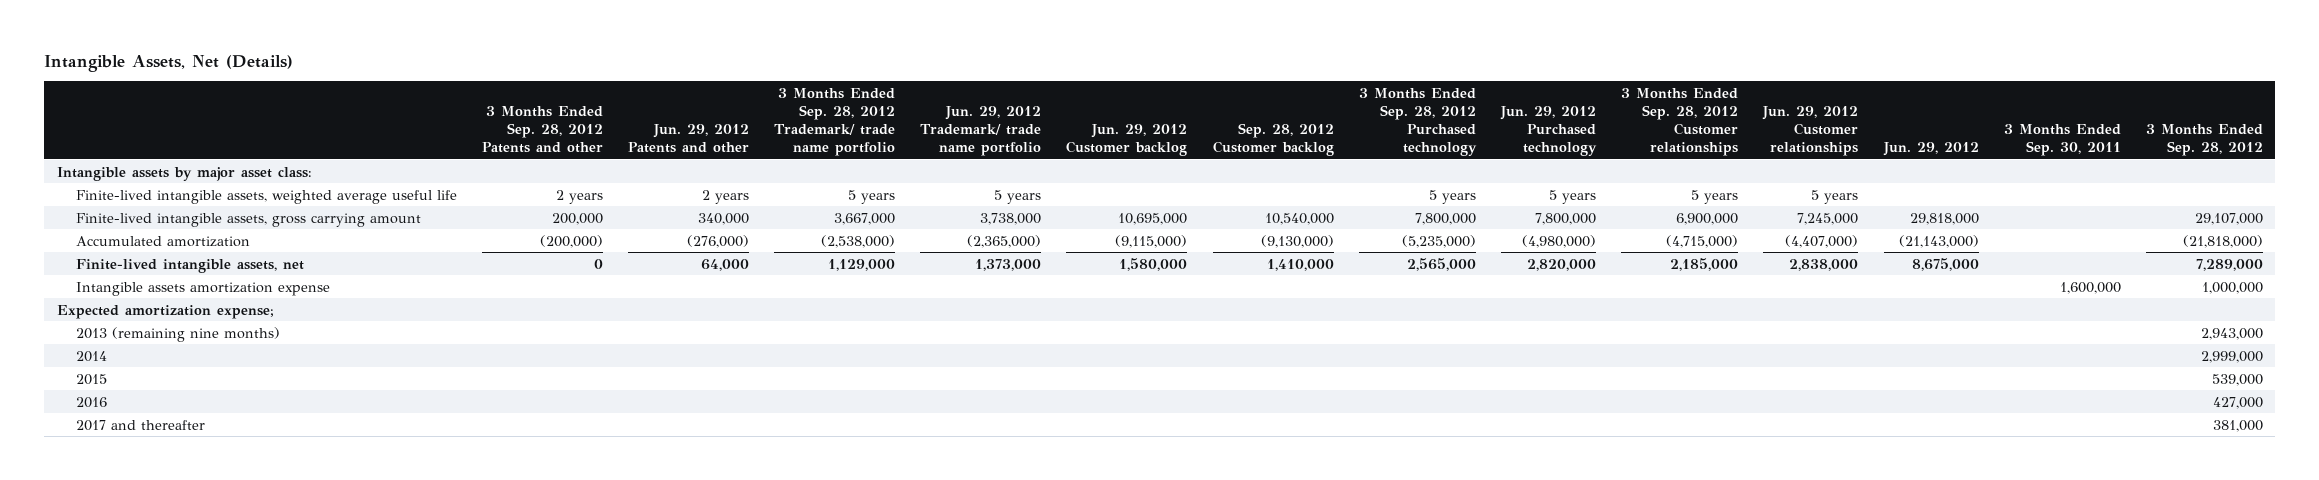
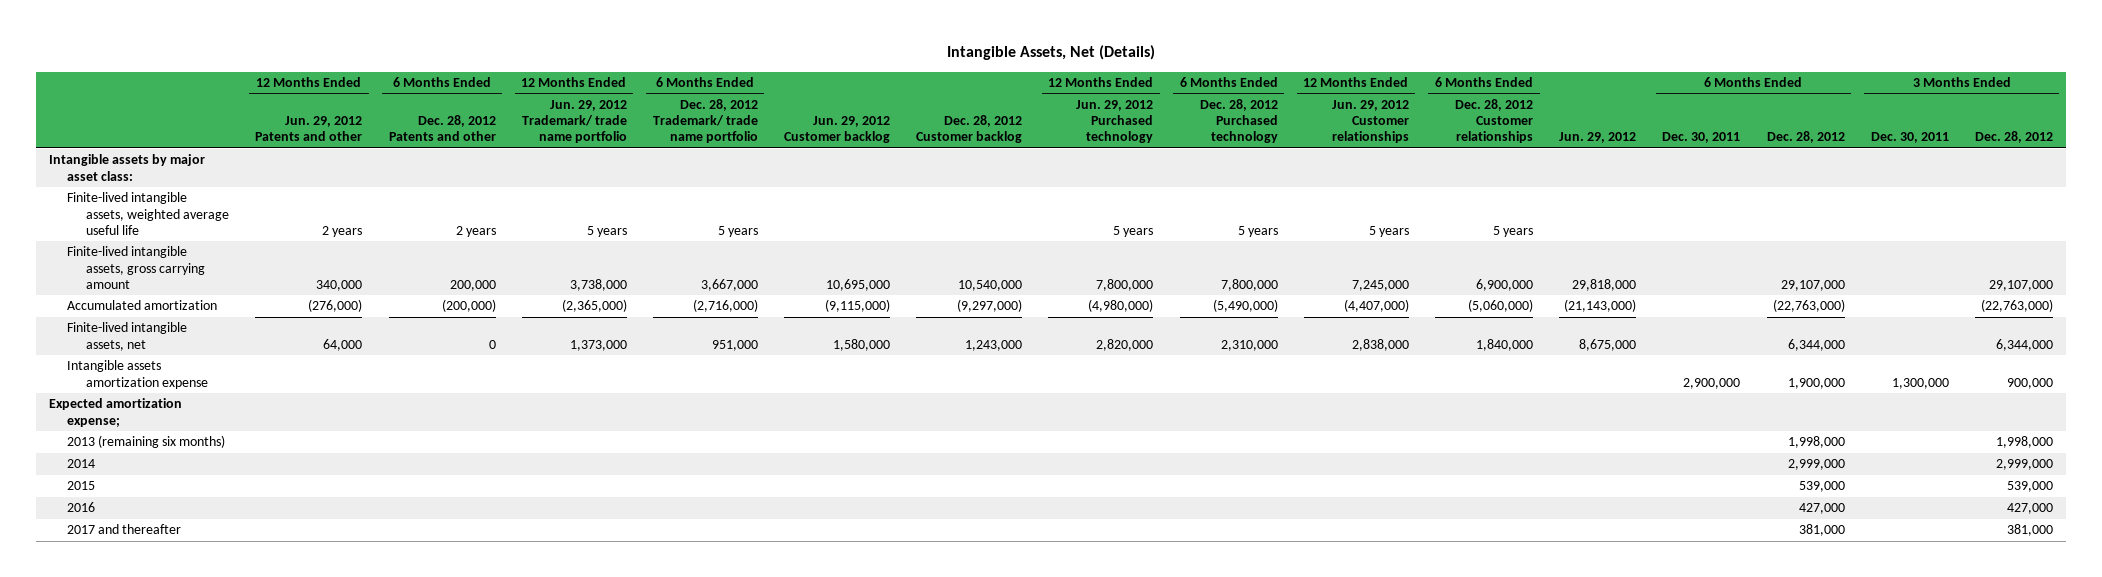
- | 3 Months Ended Sep. 28, 2012 Patents and other | Jun. 29, 2012 Patents and other | 3 Months Ended Sep. 28, 2012 Trademark/ trade name portfolio | Jun. 29, 2012 Trademark/ trade name portfolio | Jun. 29, 2012 Customer backlog | Sep. 28, 2012 Customer backlog | 3 Months Ended Sep. 28, 2012 Purchased technology | Jun. 29, 2012 Purchased technology | 3 Months Ended Sep. 28, 2012 Customer relationships | Jun. 29, 2012 Customer relationships | Jun. 29, 2012 | 3 Months Ended Sep. 30, 2011 | 3 Months Ended Sep. 28, 2012
+ | 12 Months Ended Jun. 29, 2012 Patents and other | 6 Months Ended Dec. 28, 2012 Patents and other | 12 Months Ended Jun. 29, 2012 Trademark/ trade name portfolio | 6 Months Ended Dec. 28, 2012 Trademark/ trade name portfolio | Jun. 29, 2012 Customer backlog | Dec. 28, 2012 Customer backlog | 12 Months Ended Jun. 29, 2012 Purchased technology | 6 Months Ended Dec. 28, 2012 Purchased technology | 12 Months Ended Jun. 29, 2012 Customer relationships | 6 Months Ended Dec. 28, 2012 Customer relationships | Jun. 29, 2012 | 6 Months Ended Dec. 30, 2011 | 6 Months Ended Dec. 28, 2012 | 3 Months Ended Dec. 30, 2011 | 3 Months Ended Dec. 28, 2012
- 2013 (remaining nine months) | | | | | | | | | | | | | 2,943,000
+ 2013 (remaining six months) | | | | | | | | | | | | | 1,998,000 | | 1,998,000

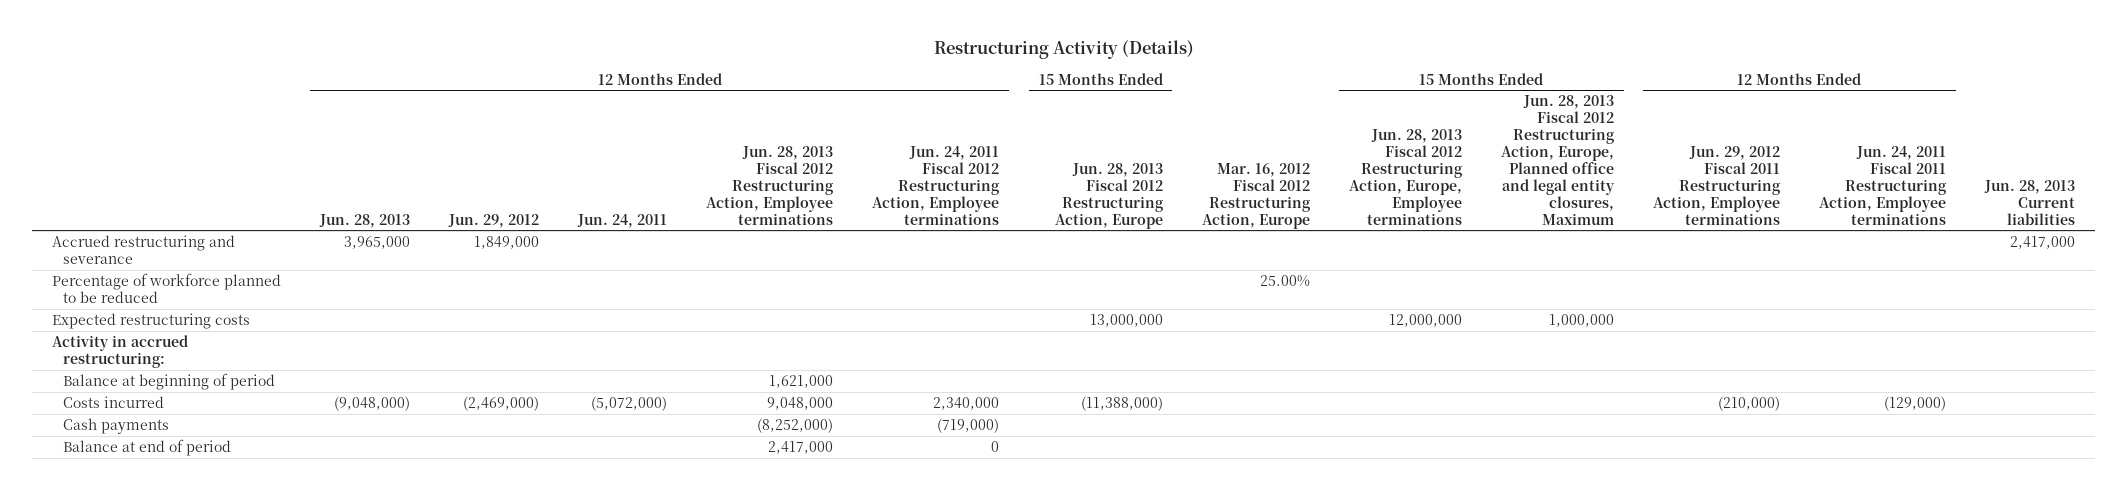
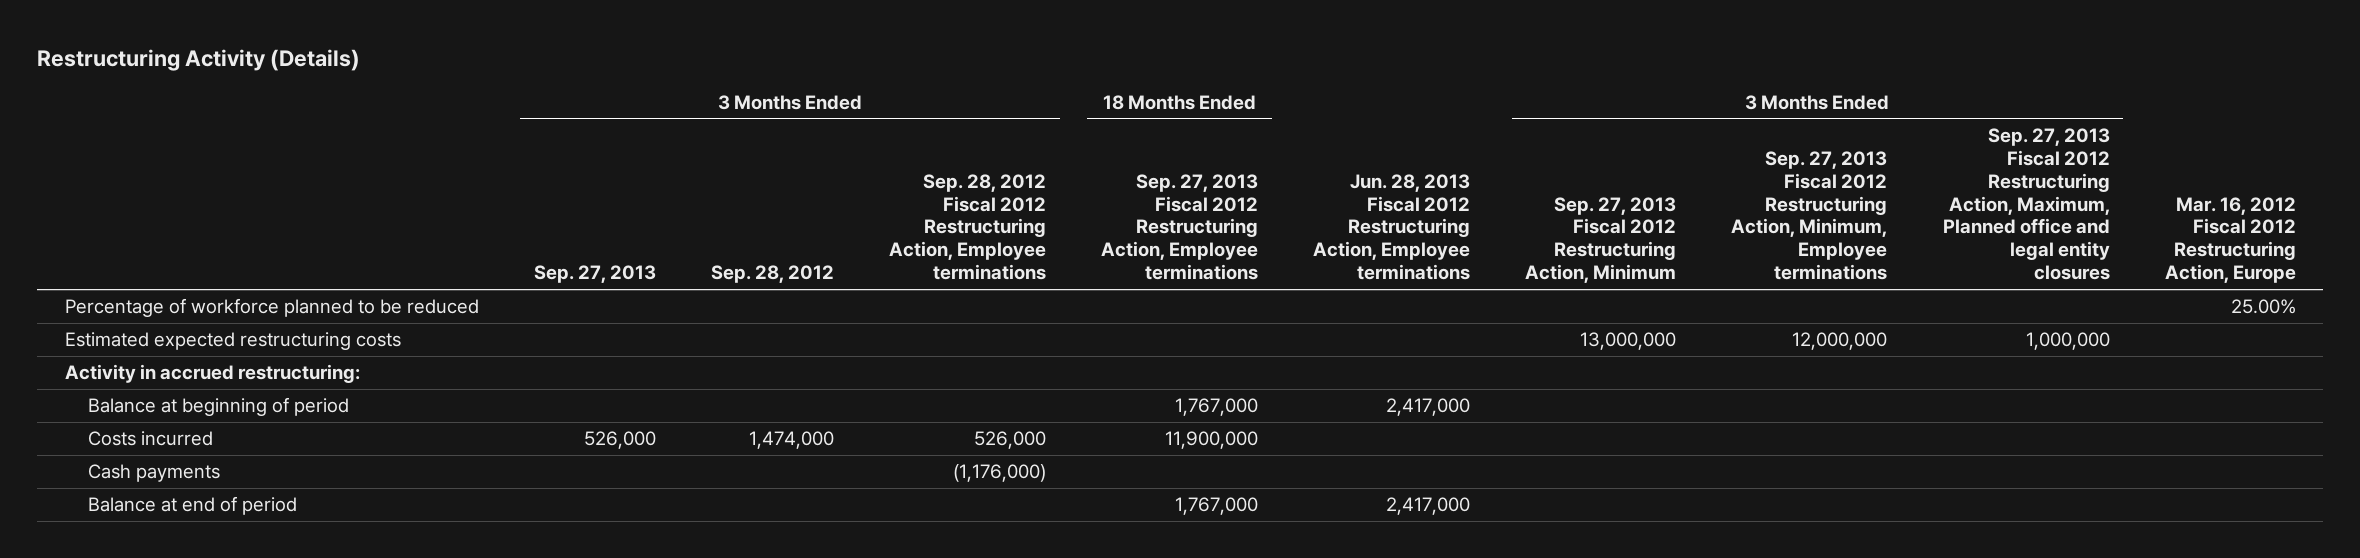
- | 12 Months Ended Jun. 28, 2013 | 12 Months Ended Jun. 29, 2012 | 12 Months Ended Jun. 24, 2011 | 12 Months Ended Jun. 28, 2013 Fiscal 2012 Restructuring Action, Employee terminations | 12 Months Ended Jun. 24, 2011 Fiscal 2012 Restructuring Action, Employee terminations | 15 Months Ended Jun. 28, 2013 Fiscal 2012 Restructuring Action, Europe | Mar. 16, 2012 Fiscal 2012 Restructuring Action, Europe | 15 Months Ended Jun. 28, 2013 Fiscal 2012 Restructuring Action, Europe, Employee terminations | 15 Months Ended Jun. 28, 2013 Fiscal 2012 Restructuring Action, Europe, Planned office and legal entity closures, Maximum | 12 Months Ended Jun. 29, 2012 Fiscal 2011 Restructuring Action, Employee terminations | 12 Months Ended Jun. 24, 2011 Fiscal 2011 Restructuring Action, Employee terminations | Jun. 28, 2013 Current liabilities
+ | 3 Months Ended Sep. 27, 2013 | 3 Months Ended Sep. 28, 2012 | 3 Months Ended Sep. 28, 2012 Fiscal 2012 Restructuring Action, Employee terminations | 18 Months Ended Sep. 27, 2013 Fiscal 2012 Restructuring Action, Employee terminations | Jun. 28, 2013 Fiscal 2012 Restructuring Action, Employee terminations | 3 Months Ended Sep. 27, 2013 Fiscal 2012 Restructuring Action, Minimum | 3 Months Ended Sep. 27, 2013 Fiscal 2012 Restructuring Action, Minimum, Employee terminations | 3 Months Ended Sep. 27, 2013 Fiscal 2012 Restructuring Action, Maximum, Planned office and legal entity closures | Mar. 16, 2012 Fiscal 2012 Restructuring Action, Europe
- Accrued restructuring and severance | 3,965,000 | 1,849,000 | | | | | | | | | | 2,417,000
- Expected restructuring costs | | | | | | 13,000,000 | | 12,000,000 | 1,000,000 | | |
+ Estimated expected restructuring costs | | | | | | 13,000,000 | 12,000,000 | 1,000,000 |

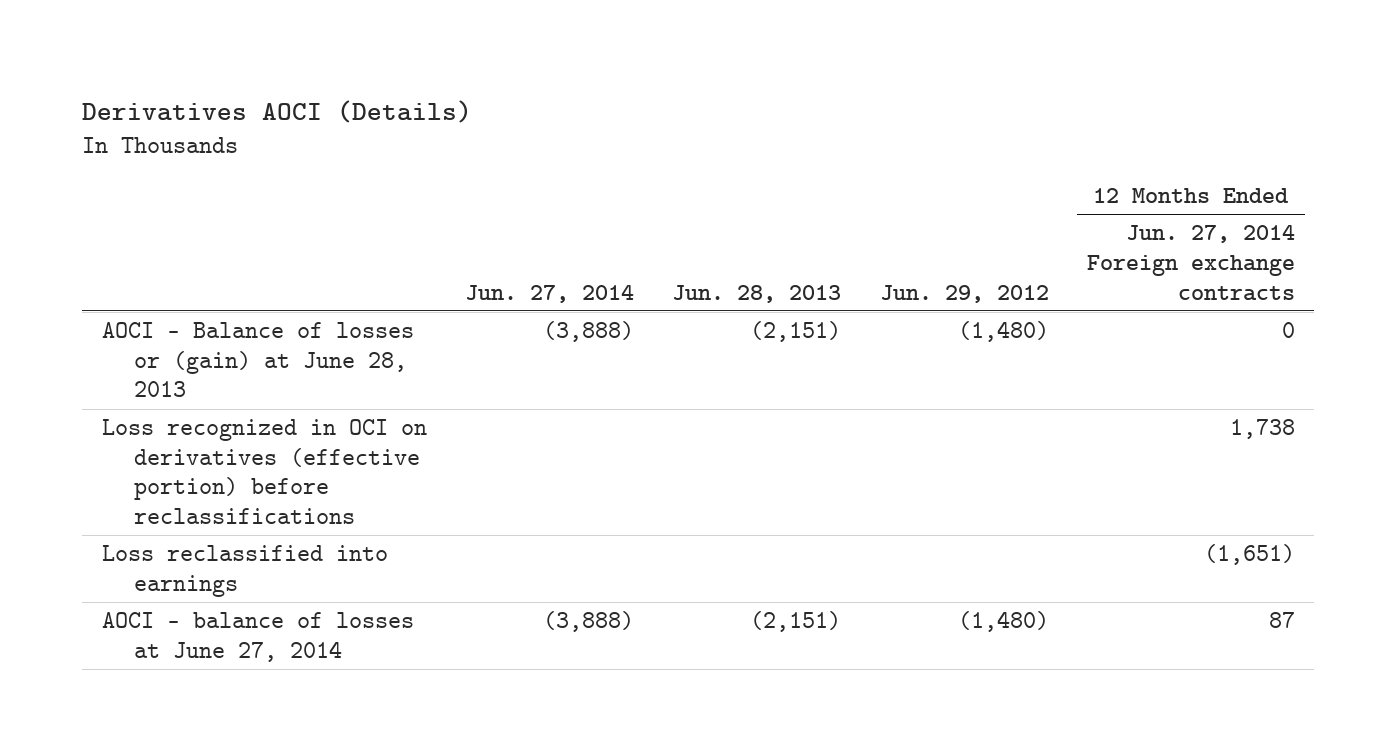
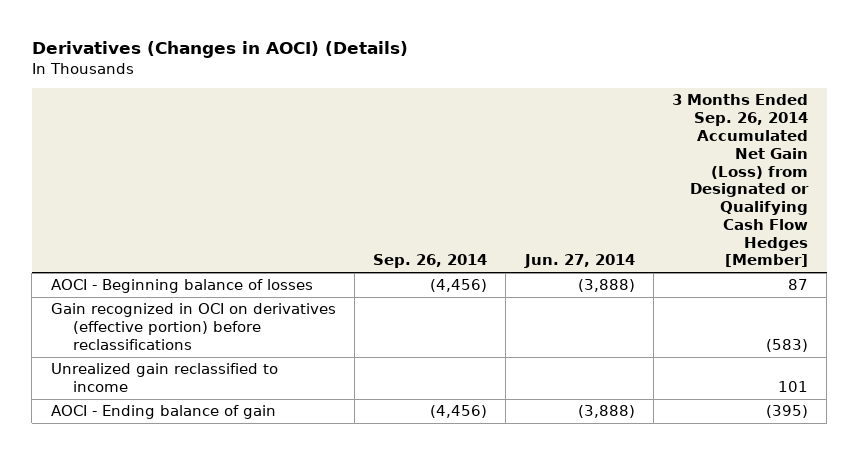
- Derivatives AOCI (Details)
+ Derivatives (Changes in AOCI) (Details)
- | Jun. 27, 2014 | Jun. 28, 2013 | Jun. 29, 2012 | 12 Months Ended Jun. 27, 2014 Foreign exchange contracts
+ | Sep. 26, 2014 | Jun. 27, 2014 | 3 Months Ended Sep. 26, 2014 Accumulated Net Gain (Loss) from Designated or Qualifying Cash Flow Hedges [Member]
- AOCI - Balance of losses or (gain) at June 28, 2013 | (3,888) | (2,151) | (1,480) | 0
- Loss recognized in OCI on derivatives (effective portion) before reclassifications | | | | 1,738
- Loss reclassified into earnings | | | | (1,651)
- AOCI - balance of losses at June 27, 2014 | (3,888) | (2,151) | (1,480) | 87
+ AOCI - Beginning balance of losses | (4,456) | (3,888) | 87
+ Gain recognized in OCI on derivatives (effective portion) before reclassifications | | | (583)
+ Unrealized gain reclassified to income | | | 101
+ AOCI - Ending balance of gain | (4,456) | (3,888) | (395)

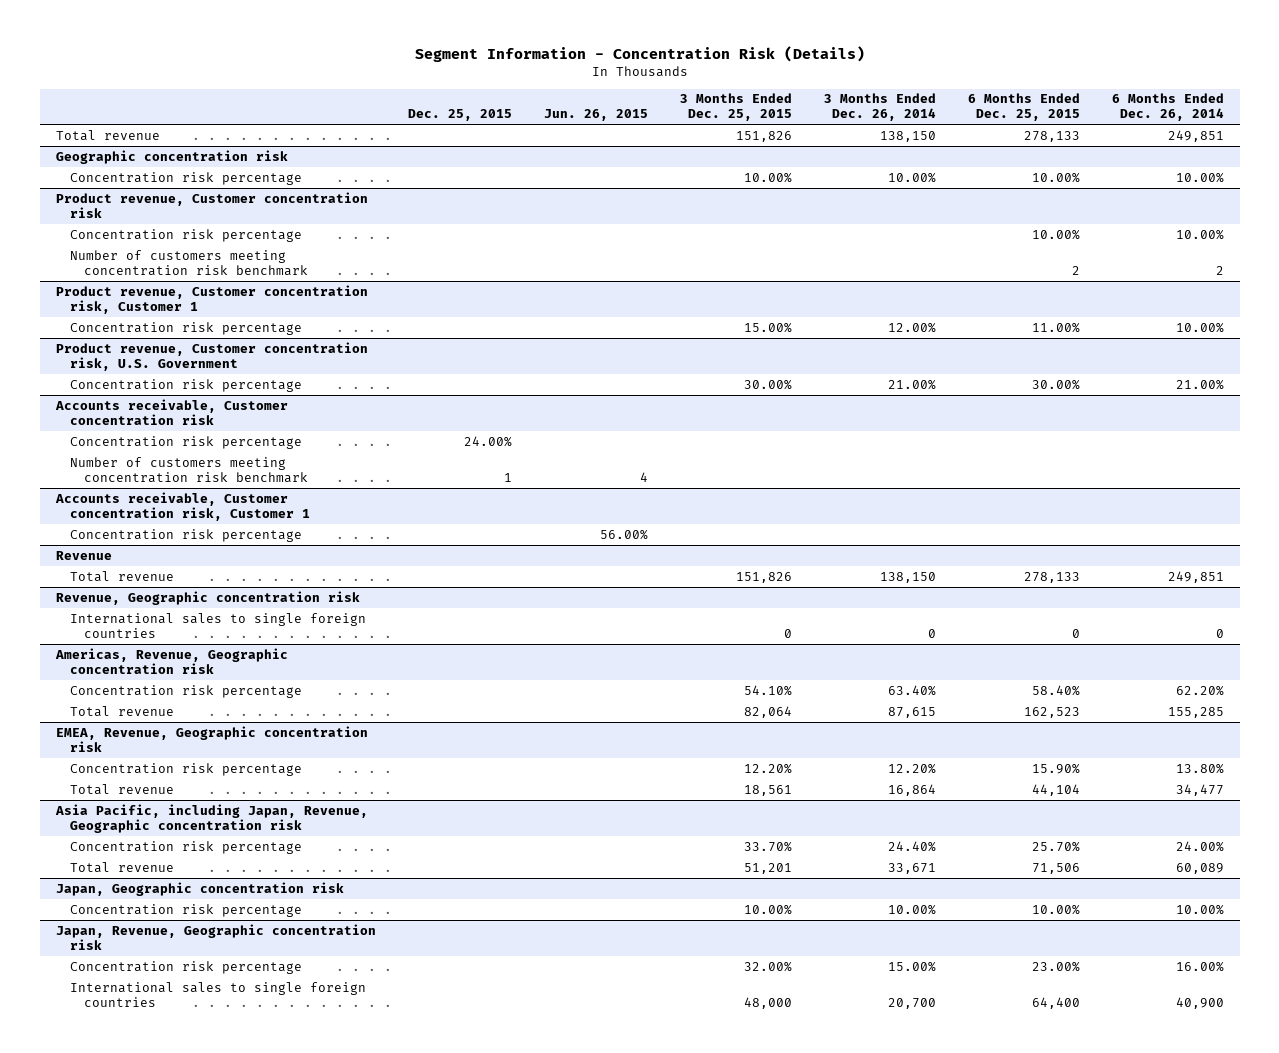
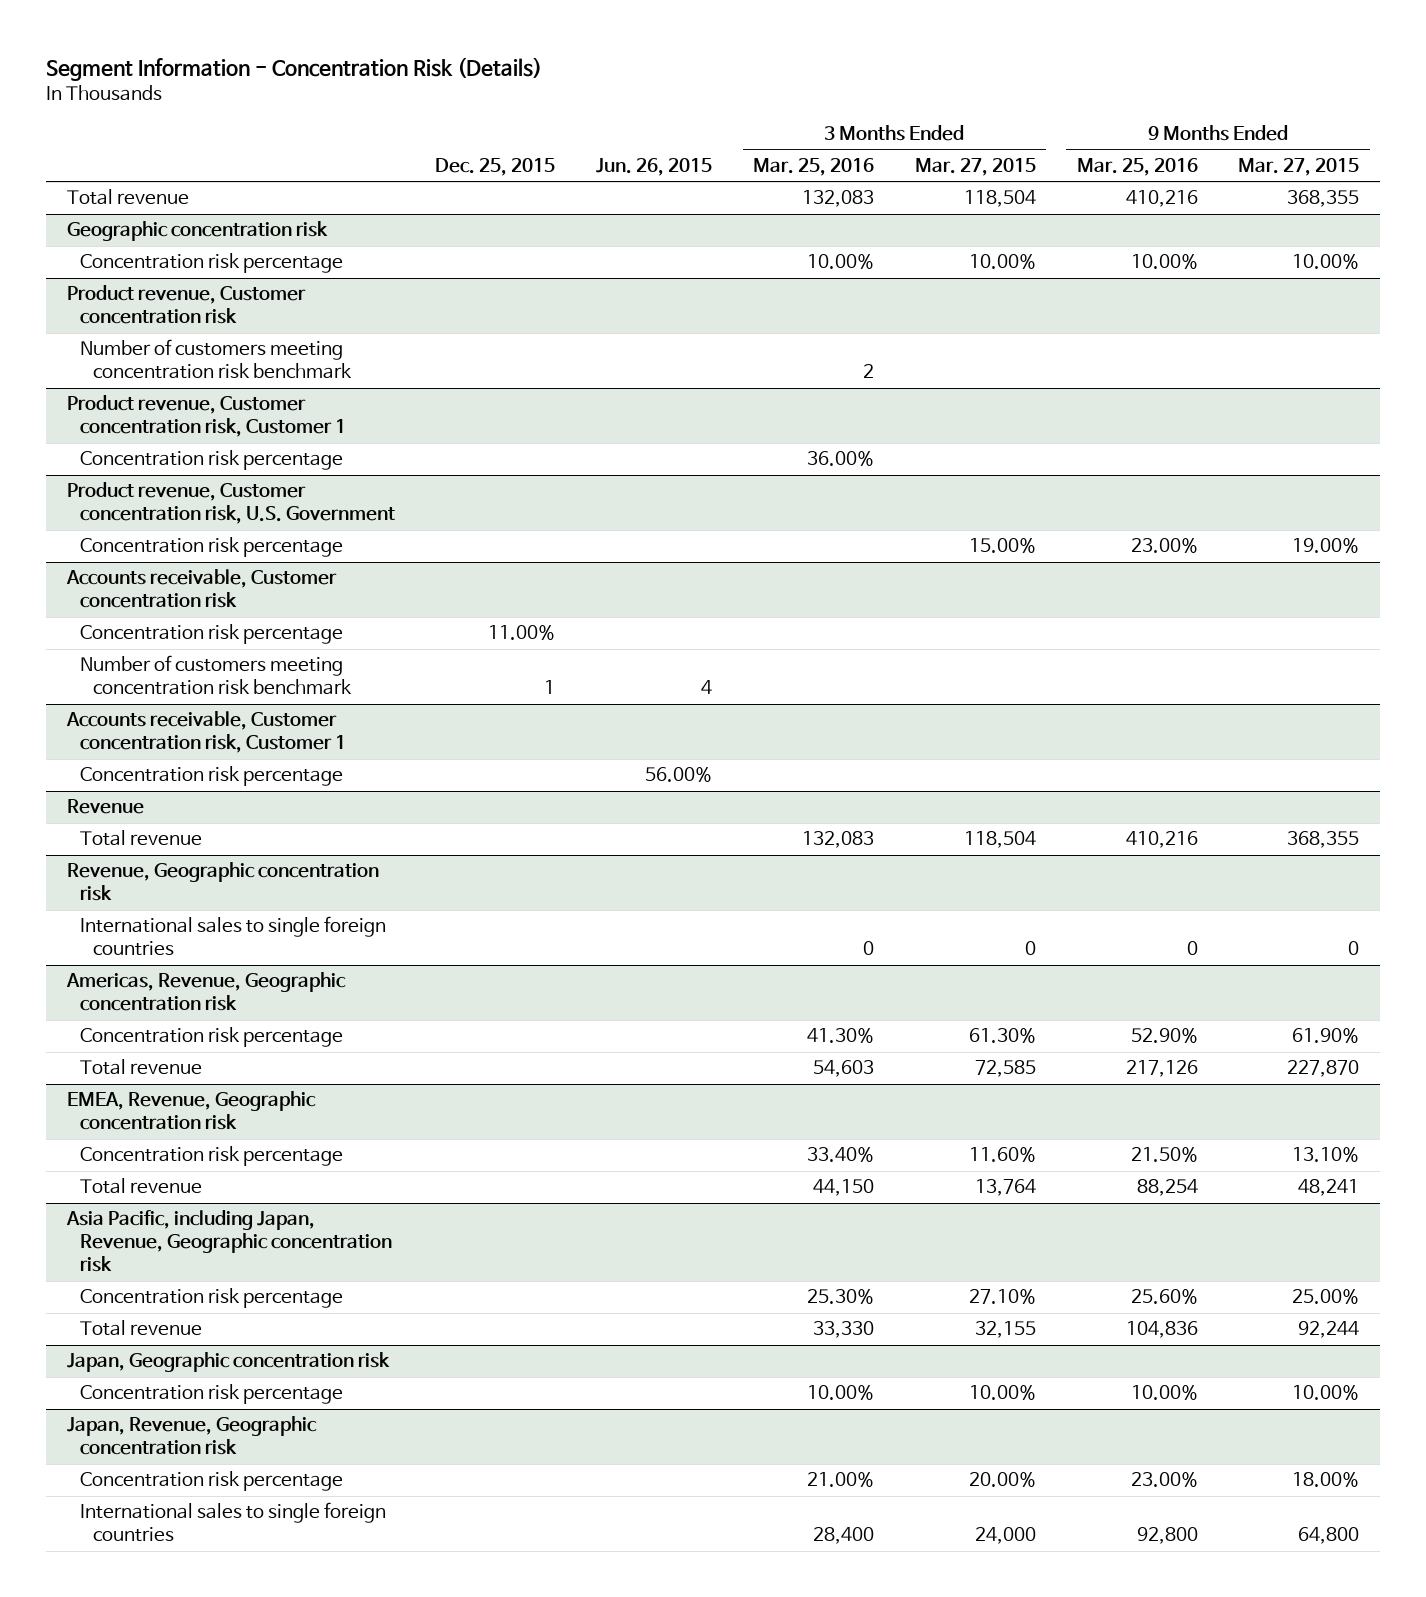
- | Dec. 25, 2015 | Jun. 26, 2015 | 3 Months Ended Dec. 25, 2015 | 3 Months Ended Dec. 26, 2014 | 6 Months Ended Dec. 25, 2015 | 6 Months Ended Dec. 26, 2014
+ | Dec. 25, 2015 | Jun. 26, 2015 | 3 Months Ended Mar. 25, 2016 | 3 Months Ended Mar. 27, 2015 | 9 Months Ended Mar. 25, 2016 | 9 Months Ended Mar. 27, 2015
@ Product revenue, Customer concentration risk
- Concentration risk percentage | | | | | 10.00% | 10.00%
@ Accounts receivable, Customer concentration risk
- Concentration risk percentage | 24.00% | | | | |
+ Concentration risk percentage | 11.00% | | | | |

